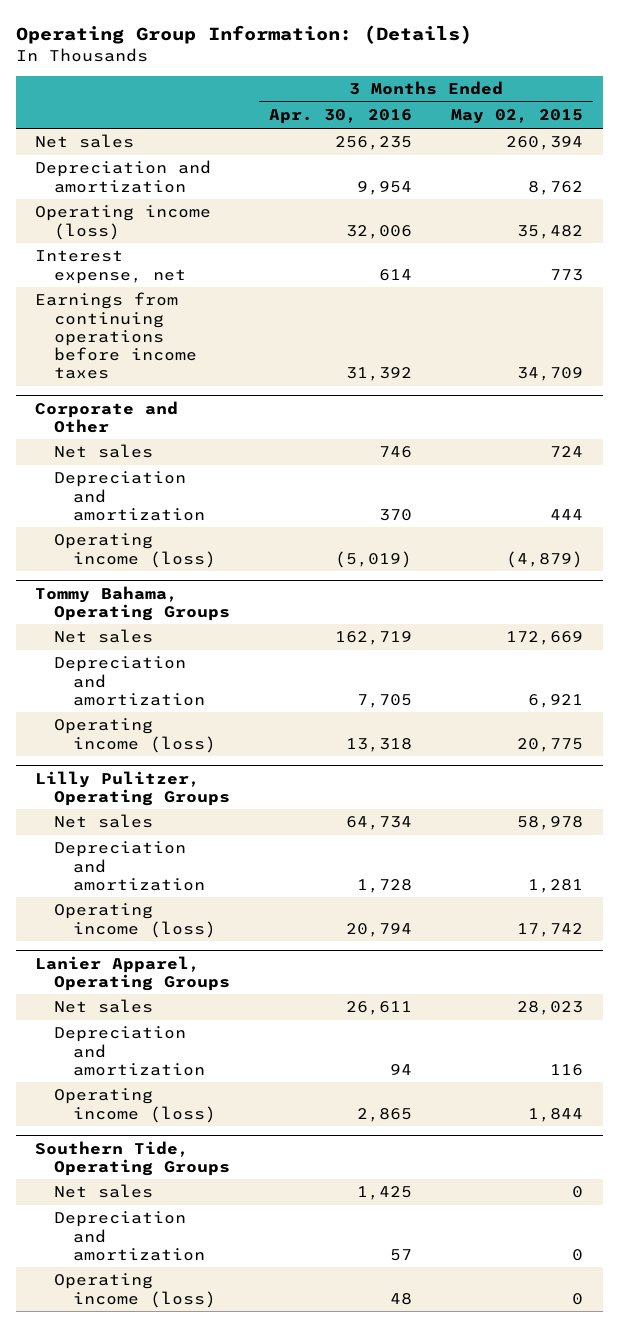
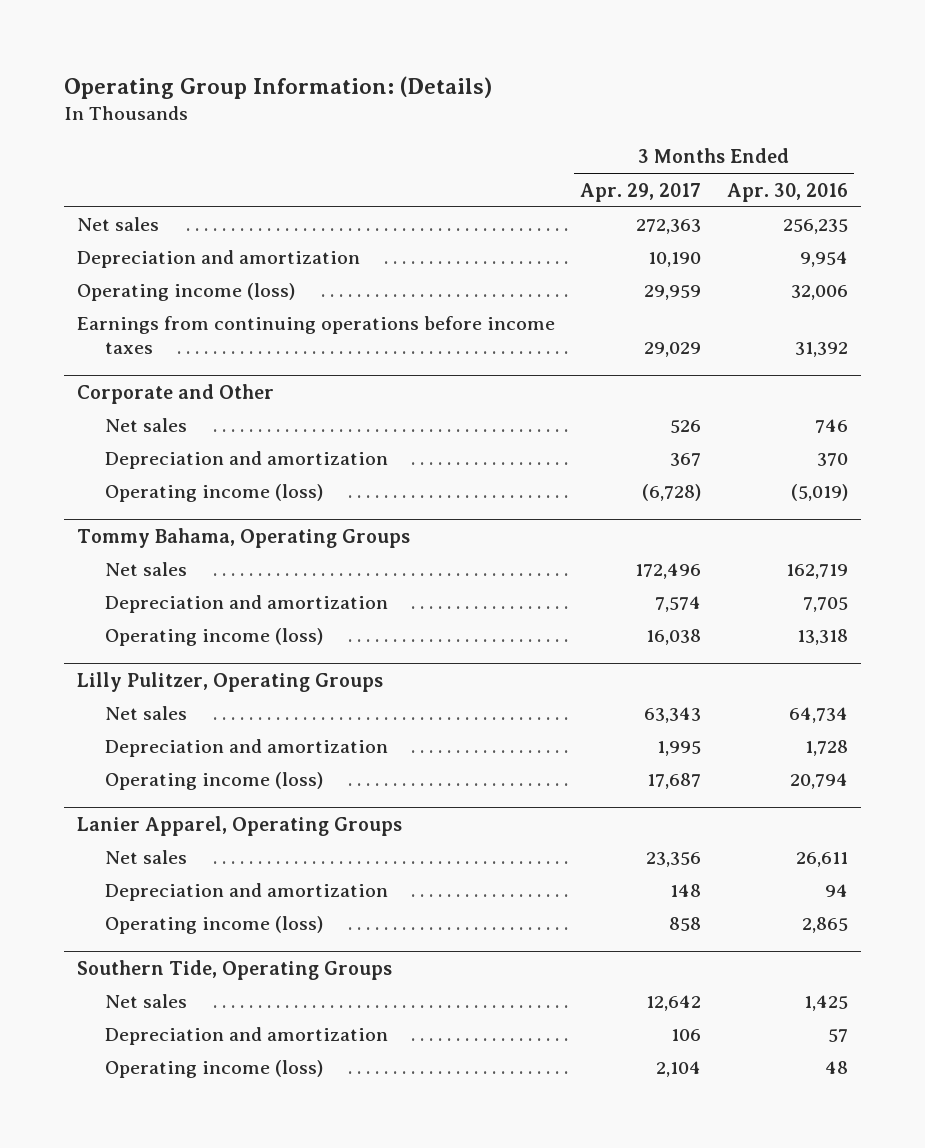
- | 3 Months Ended Apr. 30, 2016 | 3 Months Ended May 02, 2015
+ | 3 Months Ended Apr. 29, 2017 | 3 Months Ended Apr. 30, 2016
- Interest expense, net | 614 | 773

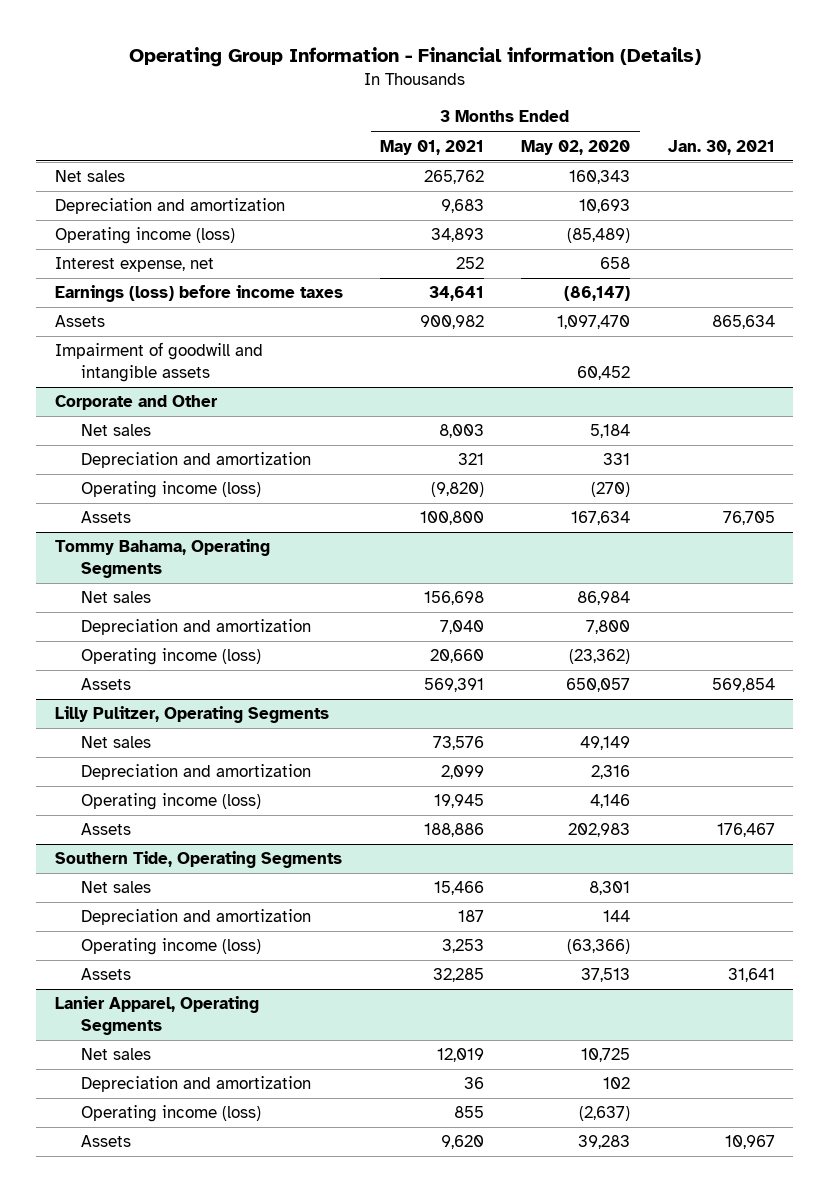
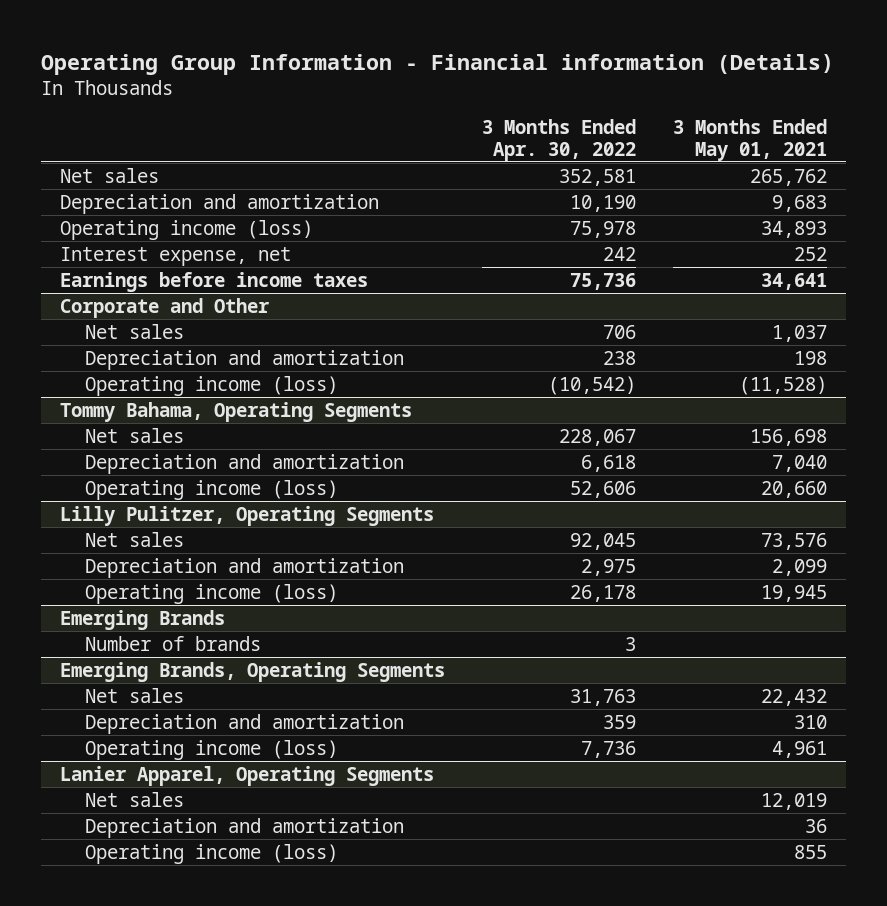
- | 3 Months Ended May 01, 2021 | 3 Months Ended May 02, 2020 | Jan. 30, 2021
+ | 3 Months Ended Apr. 30, 2022 | 3 Months Ended May 01, 2021
- Earnings (loss) before income taxes | 34,641 | (86,147) |
- Assets | 900,982 | 1,097,470 | 865,634
- Impairment of goodwill and intangible assets | | 60,452 |
+ Earnings before income taxes | 75,736 | 34,641
@ Corporate and Other
- Net sales | 8,003 | 5,184 |
- Depreciation and amortization | 321 | 331 |
- Operating income (loss) | (9,820) | (270) |
- Assets | 100,800 | 167,634 | 76,705
+ Net sales | 706 | 1,037
+ Depreciation and amortization | 238 | 198
+ Operating income (loss) | (10,542) | (11,528)
@ Tommy Bahama, Operating Segments
- Assets | 569,391 | 650,057 | 569,854
@ Lilly Pulitzer, Operating Segments
- Assets | 188,886 | 202,983 | 176,467
- Southern Tide, Operating Segments
- Net sales | 15,466 | 8,301 |
- Depreciation and amortization | 187 | 144 |
- Operating income (loss) | 3,253 | (63,366) |
- Assets | 32,285 | 37,513 | 31,641
+ Emerging Brands
+ Number of brands | 3 |
+ Emerging Brands, Operating Segments
+ Net sales | 31,763 | 22,432
+ Depreciation and amortization | 359 | 310
+ Operating income (loss) | 7,736 | 4,961
@ Lanier Apparel, Operating Segments
- Assets | 9,620 | 39,283 | 10,967

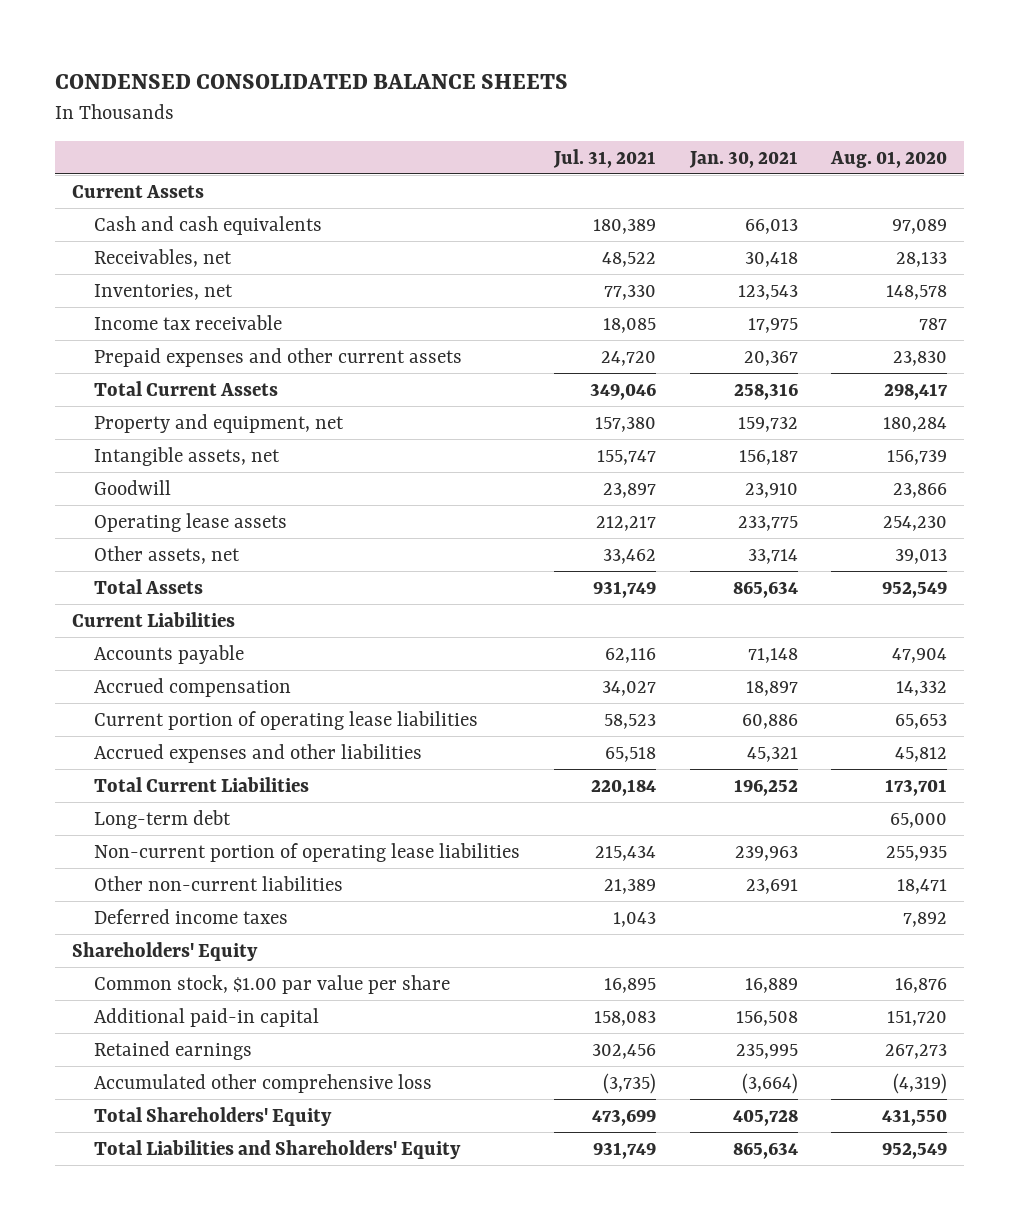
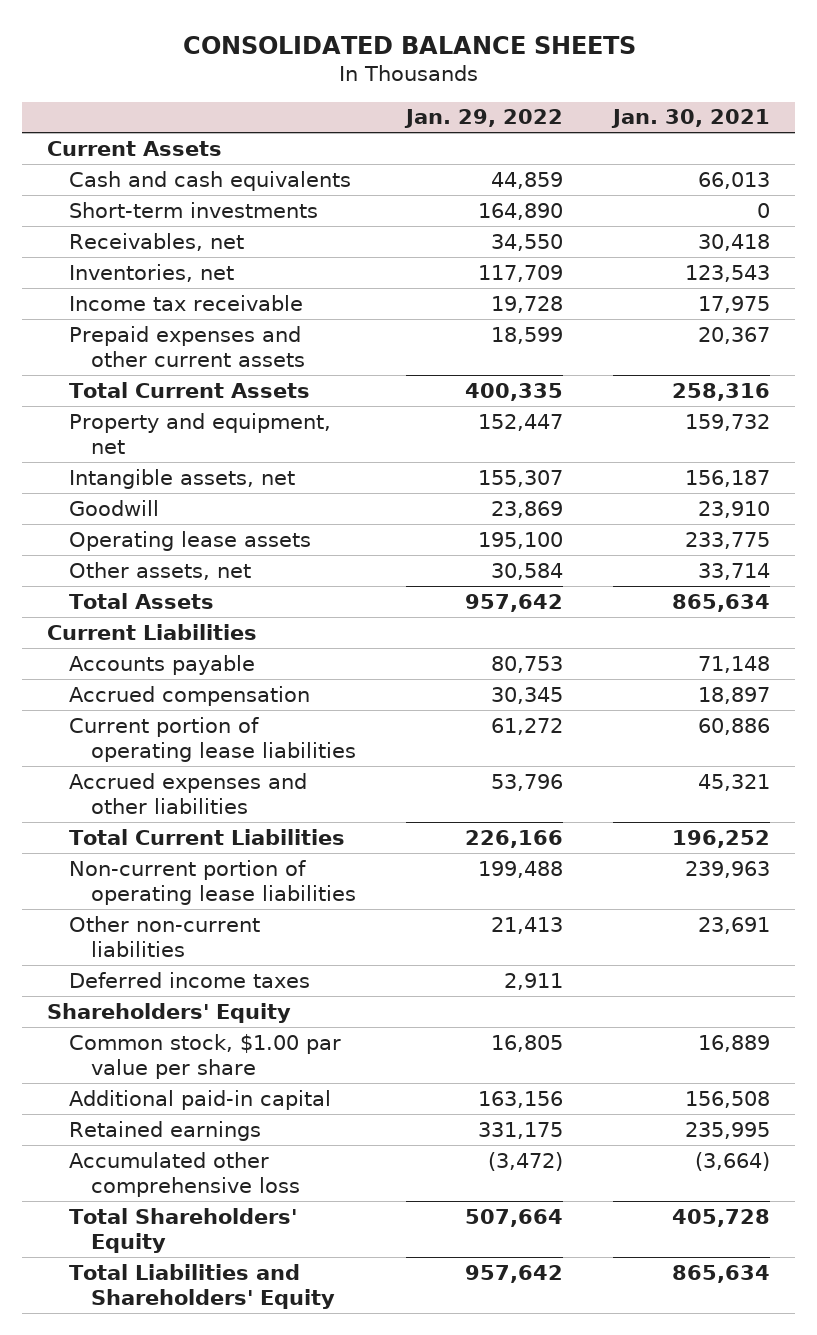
- CONDENSED CONSOLIDATED BALANCE SHEETS
+ CONSOLIDATED BALANCE SHEETS
- | Jul. 31, 2021 | Jan. 30, 2021 | Aug. 01, 2020
+ | Jan. 29, 2022 | Jan. 30, 2021
+ Short-term investments | 164,890 | 0
- Long-term debt | | | 65,000

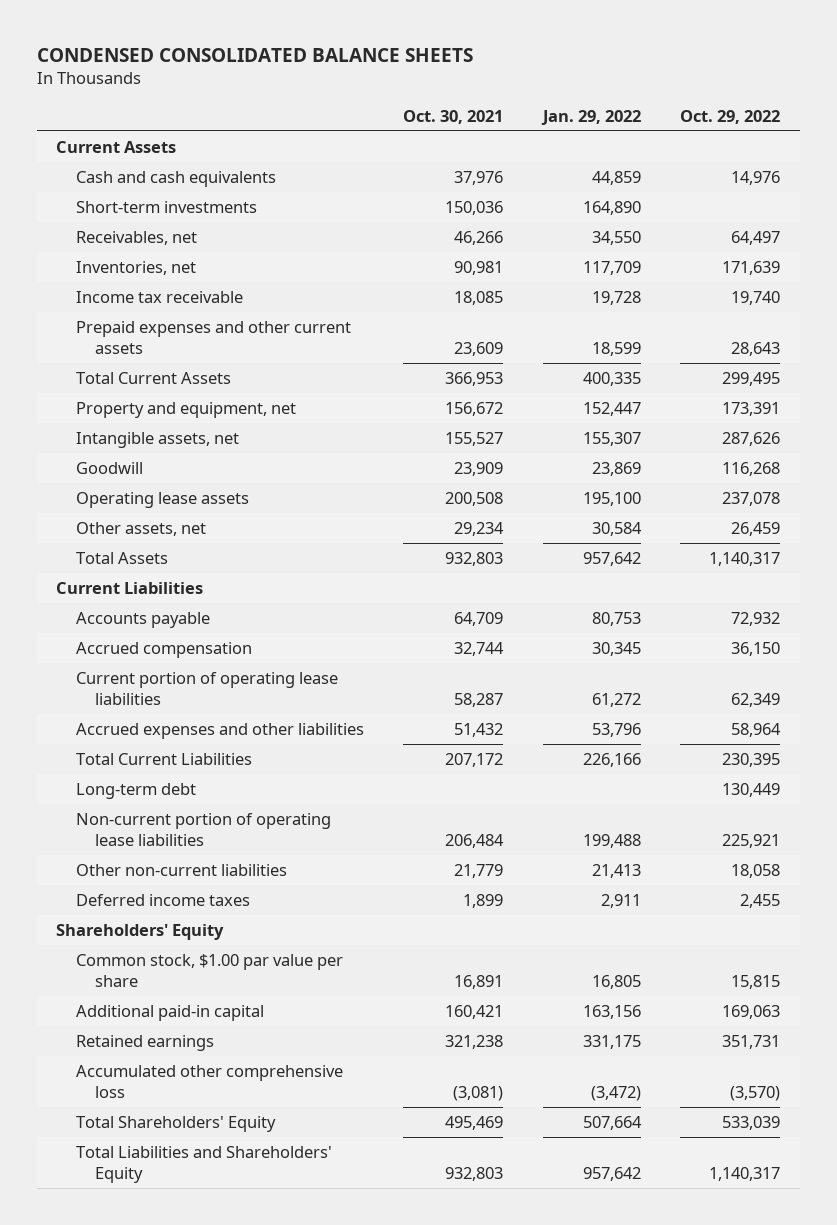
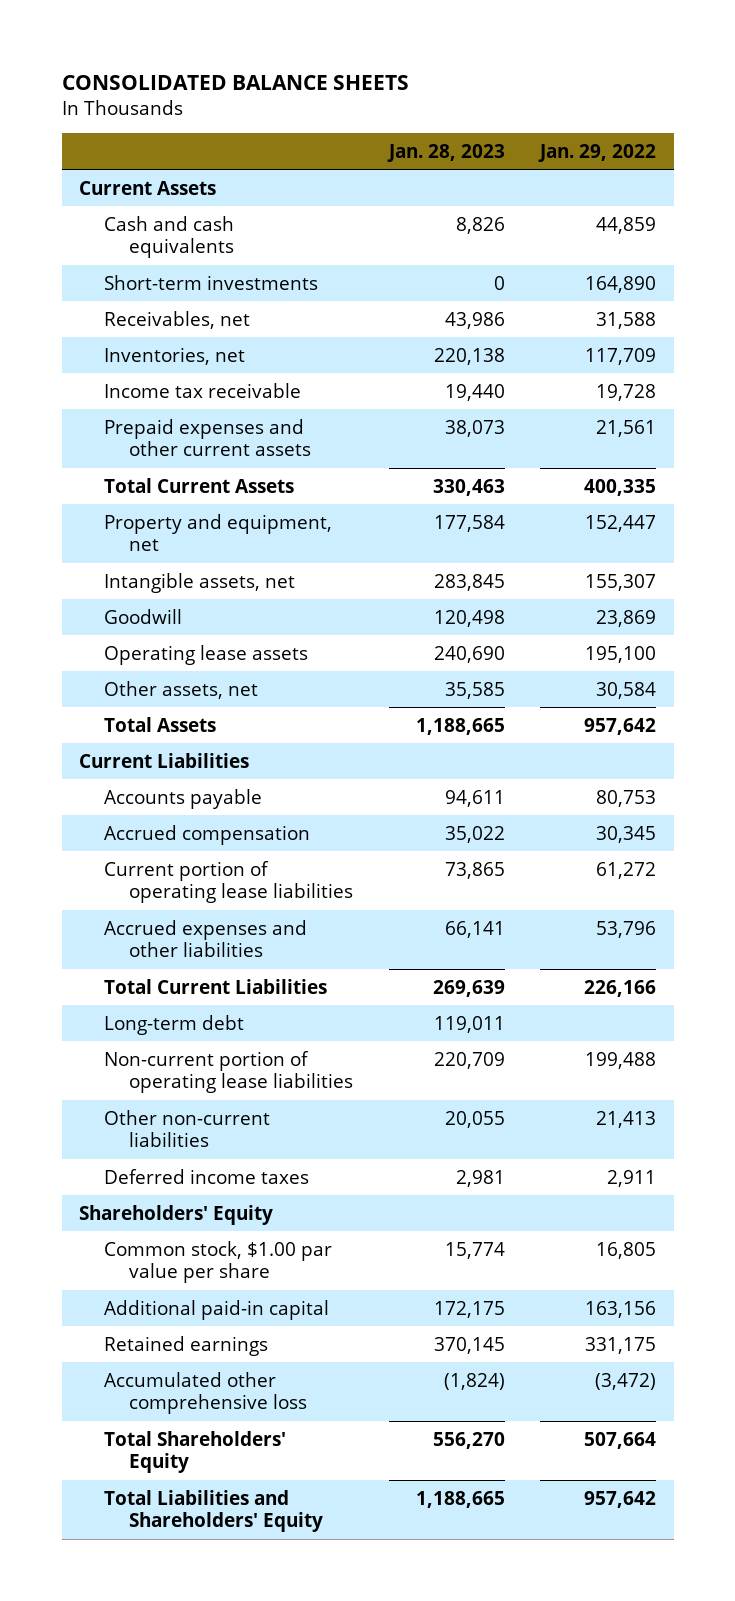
- CONDENSED CONSOLIDATED BALANCE SHEETS
+ CONSOLIDATED BALANCE SHEETS
- | Oct. 30, 2021 | Jan. 29, 2022 | Oct. 29, 2022
+ | Jan. 28, 2023 | Jan. 29, 2022
- Receivables, net | 46,266 | 34,550 | 64,497
+ Receivables, net | 43,986 | 31,588
- Prepaid expenses and other current assets | 23,609 | 18,599 | 28,643
+ Prepaid expenses and other current assets | 38,073 | 21,561

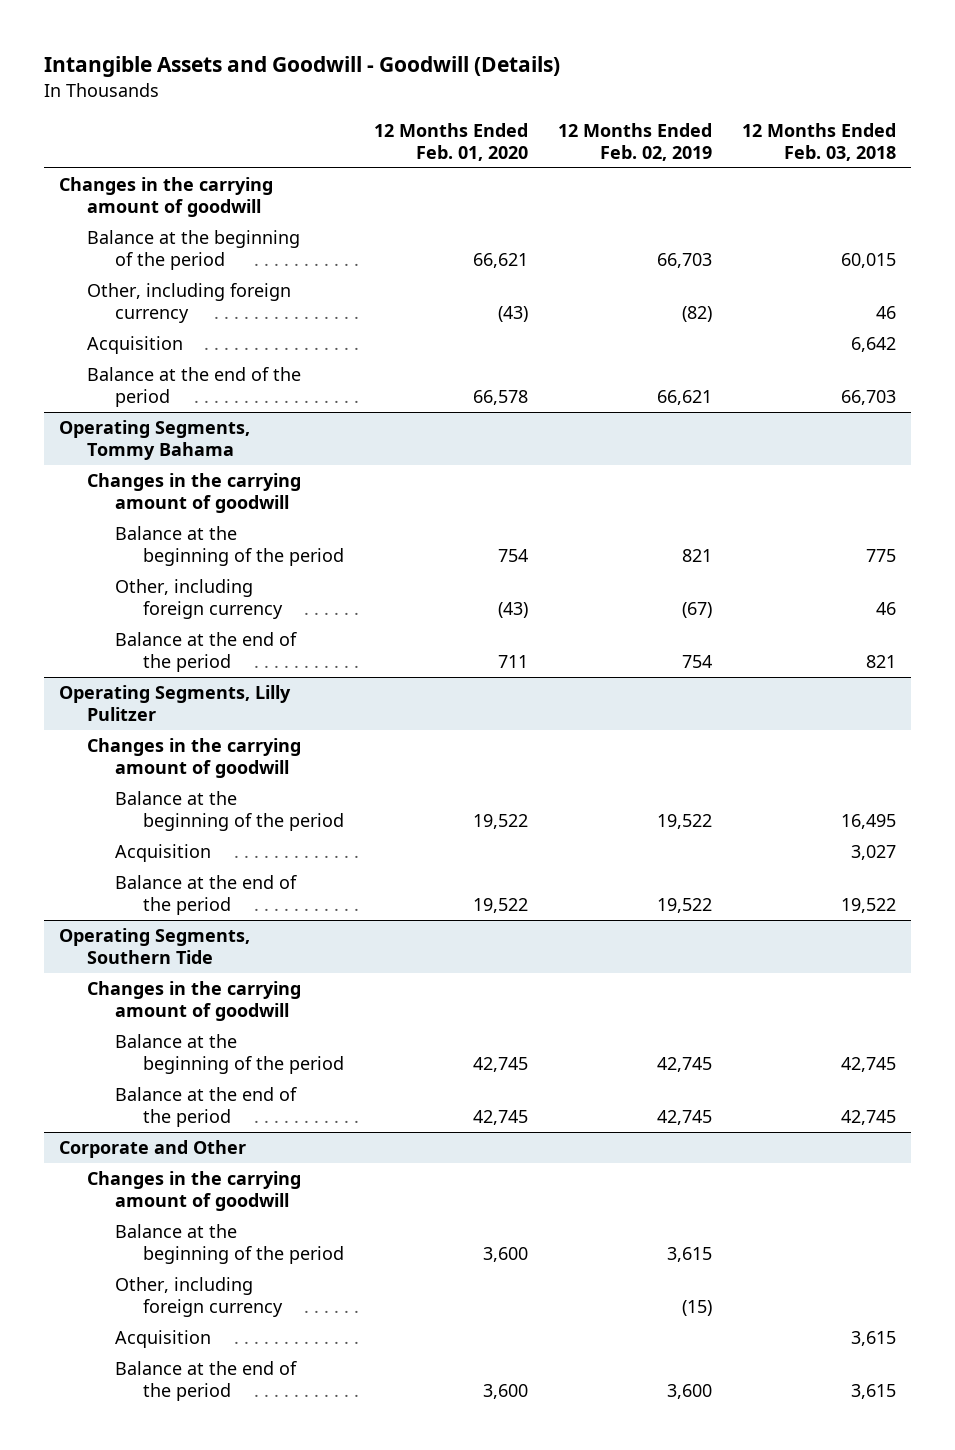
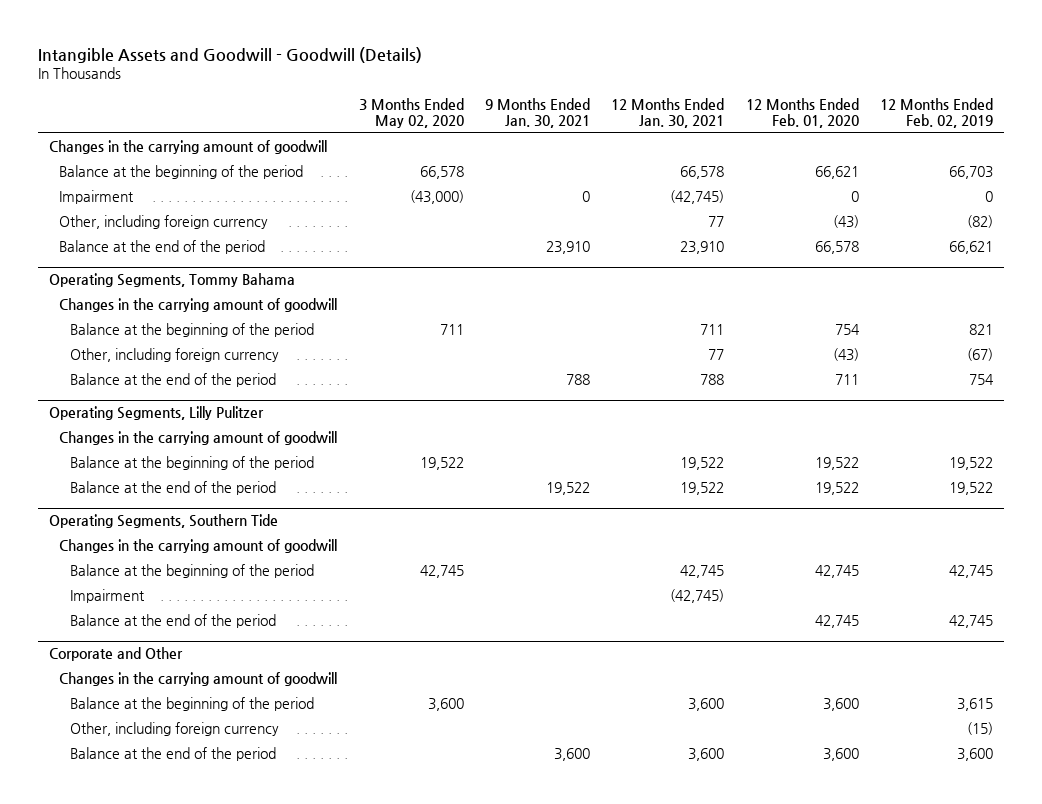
- | 12 Months Ended Feb. 01, 2020 | 12 Months Ended Feb. 02, 2019 | 12 Months Ended Feb. 03, 2018
+ | 3 Months Ended May 02, 2020 | 9 Months Ended Jan. 30, 2021 | 12 Months Ended Jan. 30, 2021 | 12 Months Ended Feb. 01, 2020 | 12 Months Ended Feb. 02, 2019
+ Impairment | (43,000) | 0 | (42,745) | 0 | 0
- Acquisition | | | 6,642
@ Operating Segments, Lilly Pulitzer
- Acquisition | | | 3,027
@ Operating Segments, Southern Tide
+ Impairment | | | (42,745) | |
@ Corporate and Other
- Acquisition | | | 3,615

